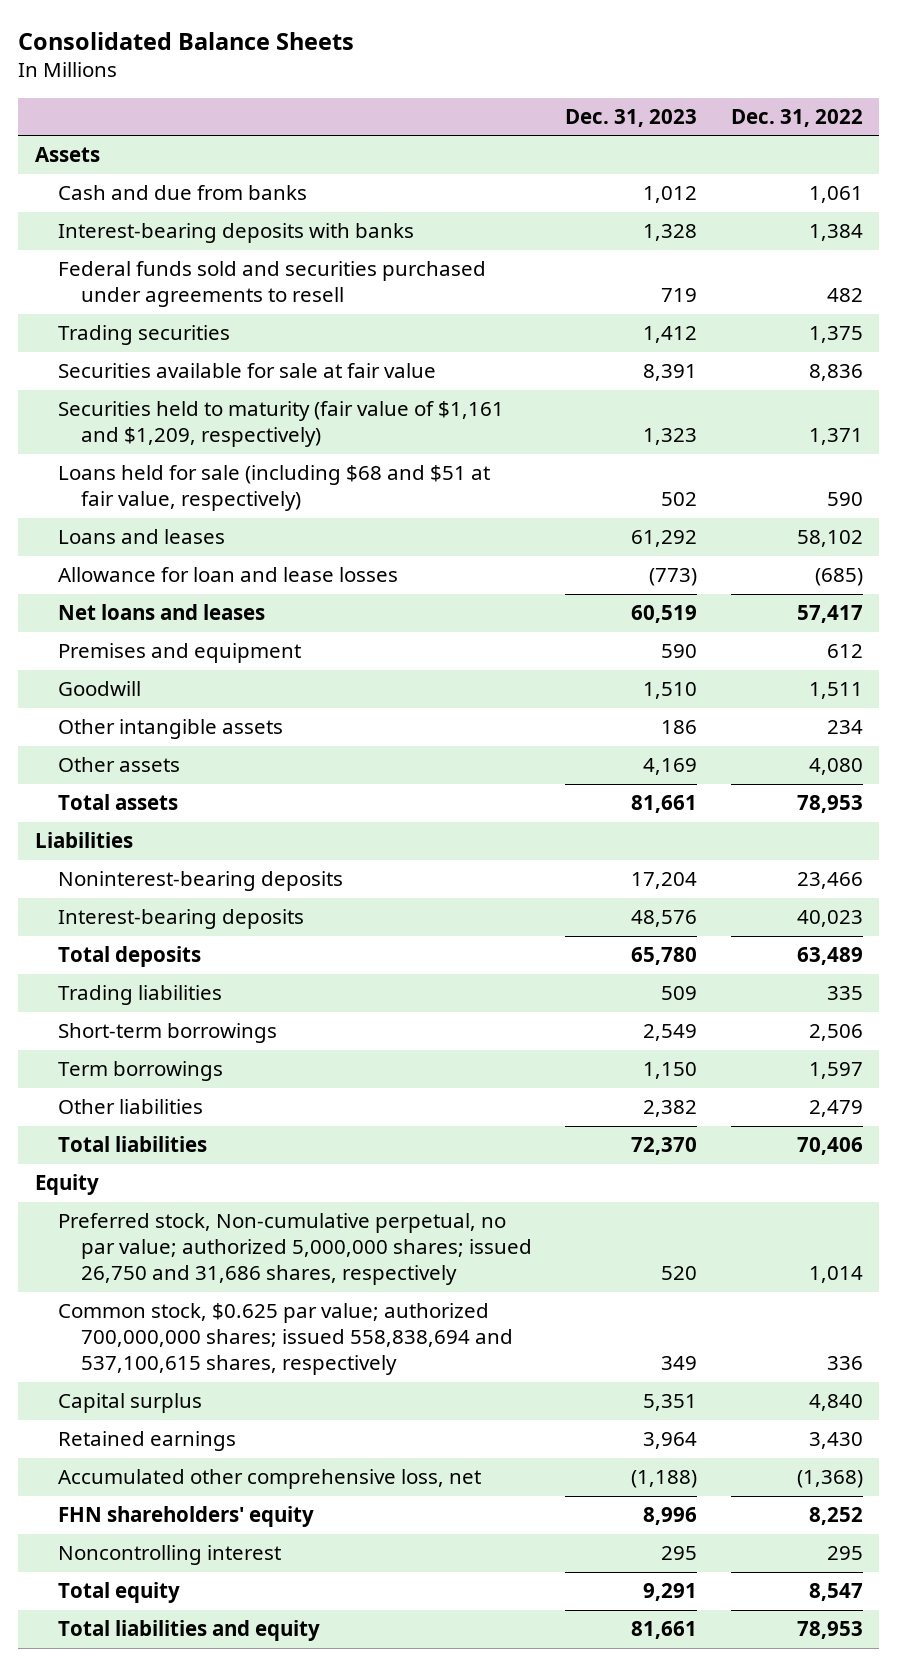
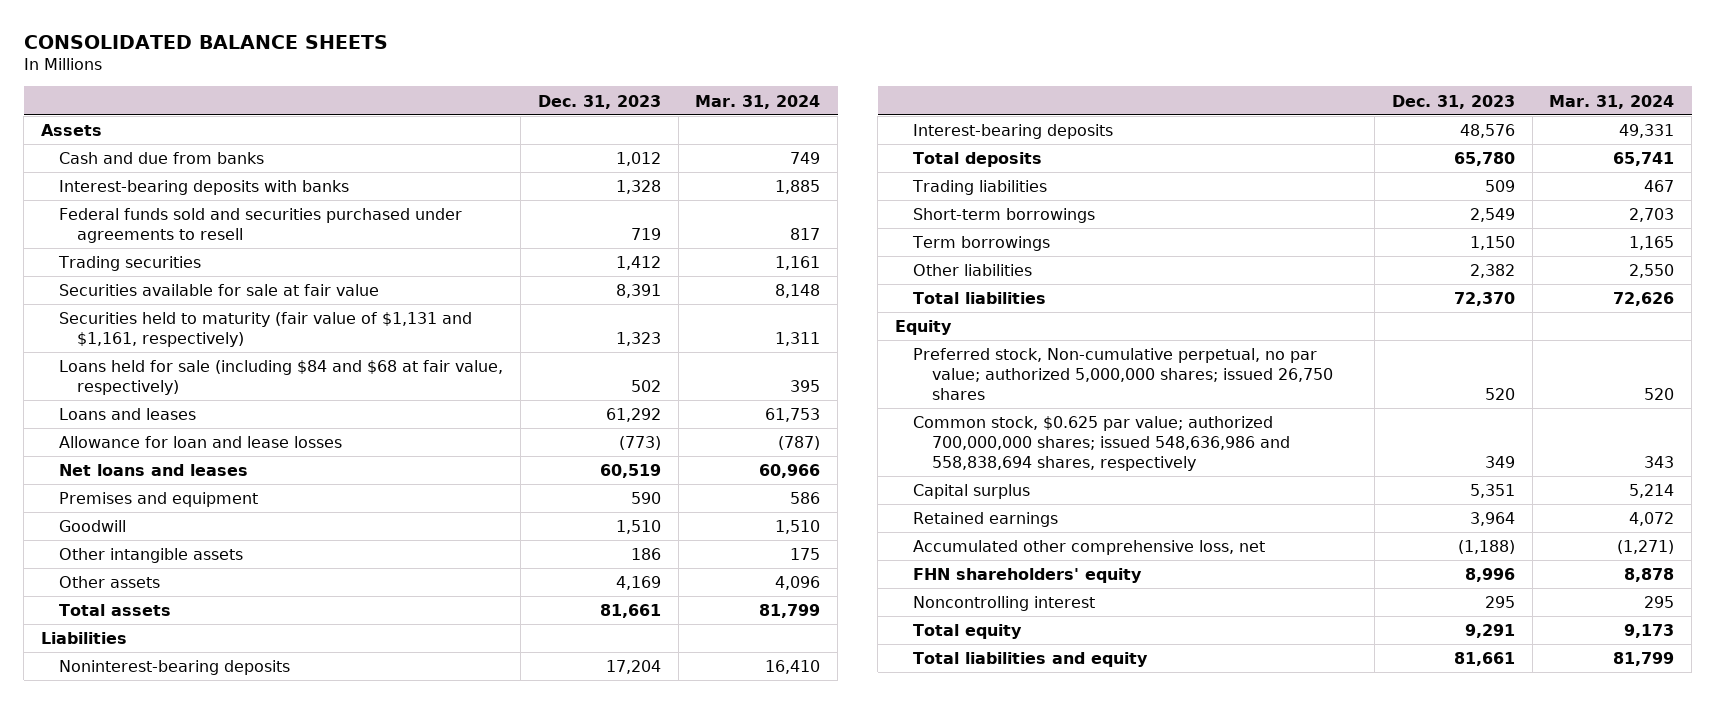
- Consolidated Balance Sheets
+ CONSOLIDATED BALANCE SHEETS
- | Dec. 31, 2023 | Dec. 31, 2022
+ | Dec. 31, 2023 | Mar. 31, 2024
- Securities held to maturity (fair value of $1,161 and $1,209, respectively) | 1,323 | 1,371
- Loans held for sale (including $68 and $51 at fair value, respectively) | 502 | 590
+ Securities held to maturity (fair value of $1,131 and $1,161, respectively) | 1,323 | 1,311
+ Loans held for sale (including $84 and $68 at fair value, respectively) | 502 | 395
- Preferred stock, Non-cumulative perpetual, no par value; authorized 5,000,000 shares; issued 26,750 and 31,686 shares, respectively | 520 | 1,014
- Common stock, $0.625 par value; authorized 700,000,000 shares; issued 558,838,694 and 537,100,615 shares, respectively | 349 | 336
+ Preferred stock, Non-cumulative perpetual, no par value; authorized 5,000,000 shares; issued 26,750 shares | 520 | 520
+ Common stock, $0.625 par value; authorized 700,000,000 shares; issued 548,636,986 and 558,838,694 shares, respectively | 349 | 343

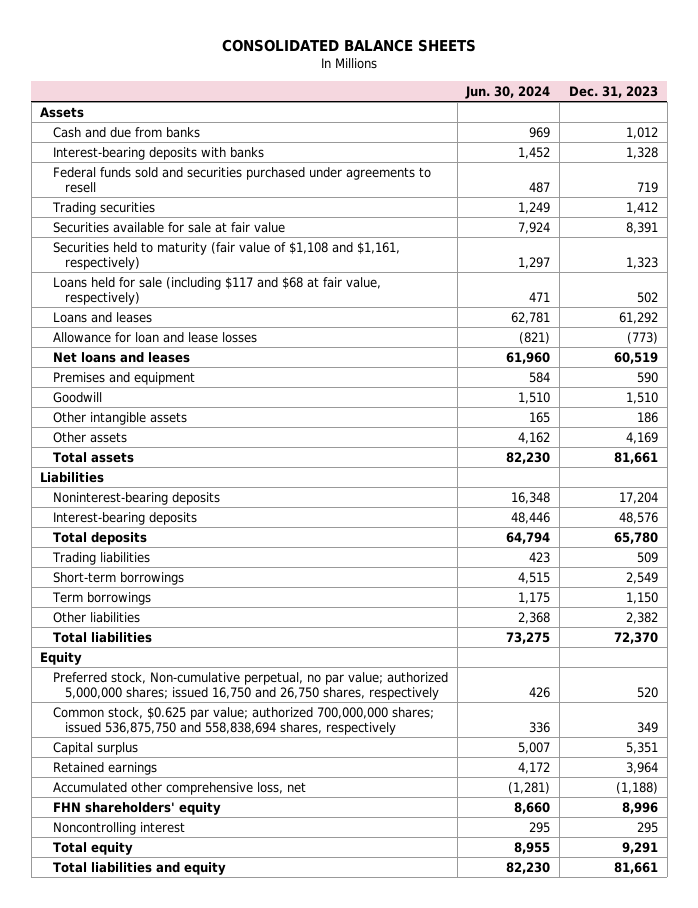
- | Dec. 31, 2023 | Mar. 31, 2024
+ | Jun. 30, 2024 | Dec. 31, 2023
- Securities held to maturity (fair value of $1,131 and $1,161, respectively) | 1,323 | 1,311
- Loans held for sale (including $84 and $68 at fair value, respectively) | 502 | 395
+ Securities held to maturity (fair value of $1,108 and $1,161, respectively) | 1,297 | 1,323
+ Loans held for sale (including $117 and $68 at fair value, respectively) | 471 | 502
- Preferred stock, Non-cumulative perpetual, no par value; authorized 5,000,000 shares; issued 26,750 shares | 520 | 520
- Common stock, $0.625 par value; authorized 700,000,000 shares; issued 548,636,986 and 558,838,694 shares, respectively | 349 | 343
+ Preferred stock, Non-cumulative perpetual, no par value; authorized 5,000,000 shares; issued 16,750 and 26,750 shares, respectively | 426 | 520
+ Common stock, $0.625 par value; authorized 700,000,000 shares; issued 536,875,750 and 558,838,694 shares, respectively | 336 | 349

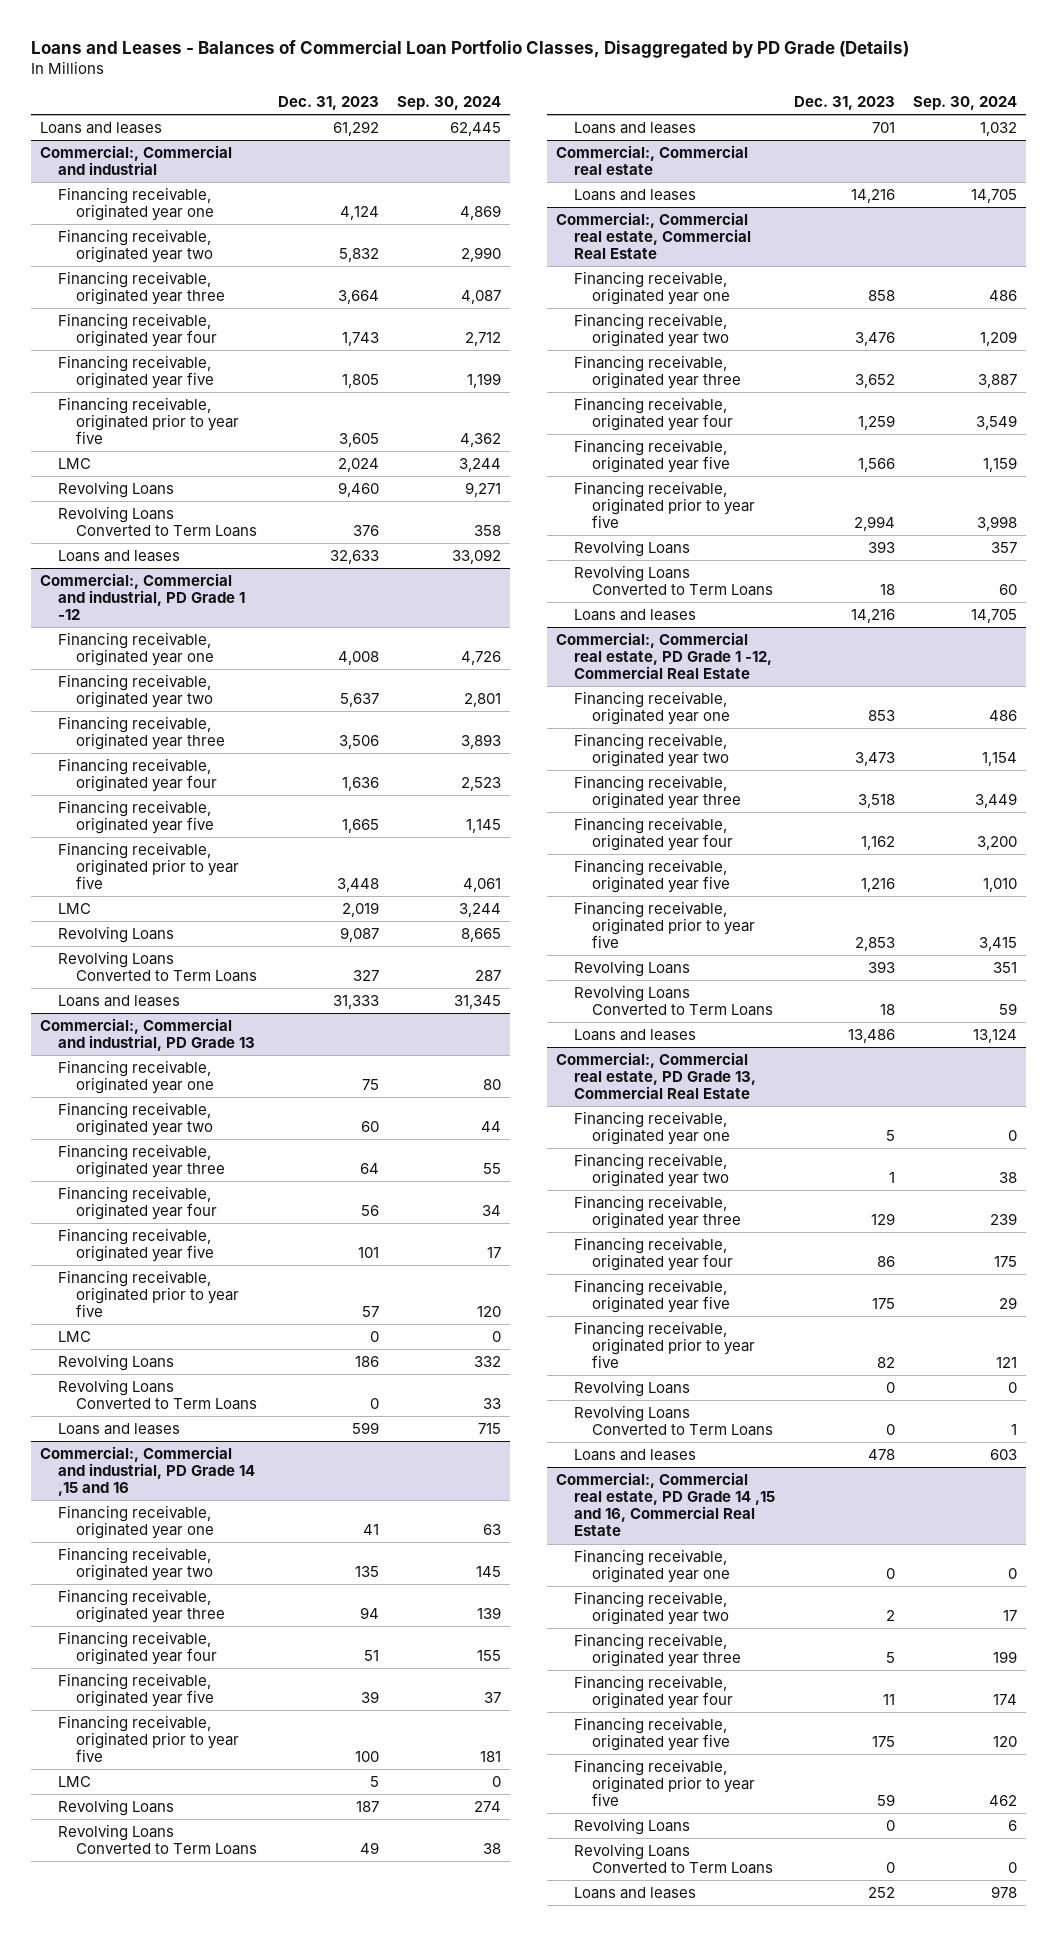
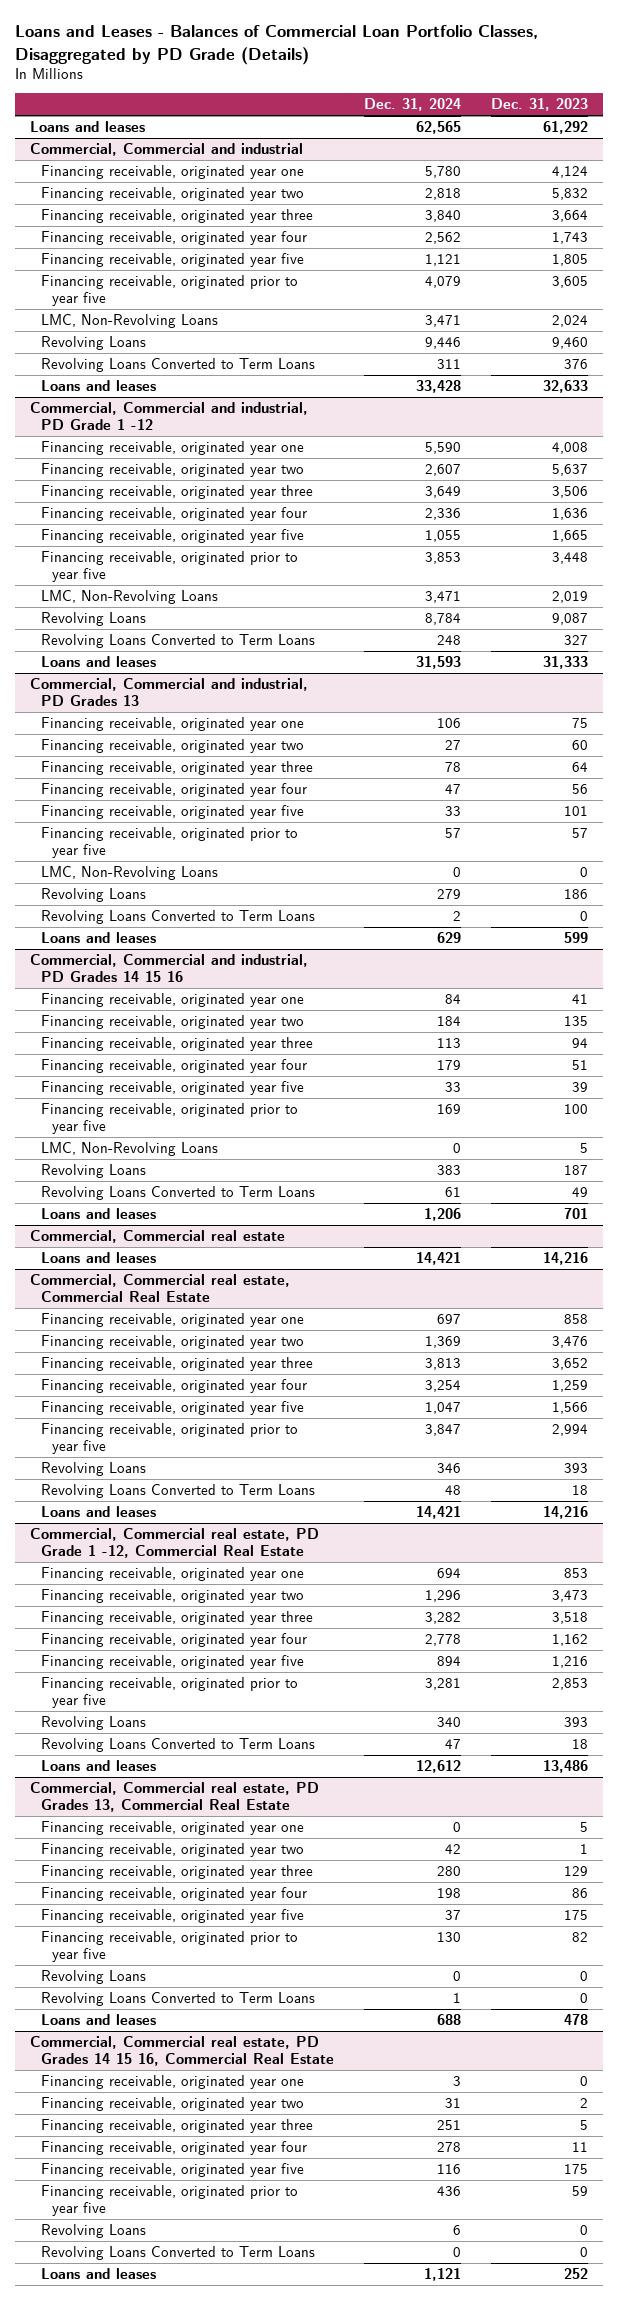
- | Dec. 31, 2023 | Sep. 30, 2024
+ | Dec. 31, 2024 | Dec. 31, 2023
- Commercial:, Commercial and industrial
+ Commercial, Commercial and industrial
- LMC | 2,024 | 3,244
+ LMC, Non-Revolving Loans | 3,471 | 2,024
- Commercial:, Commercial and industrial, PD Grade 1 -12
+ Commercial, Commercial and industrial, PD Grade 1 -12
- LMC | 2,019 | 3,244
+ LMC, Non-Revolving Loans | 3,471 | 2,019
- Commercial:, Commercial and industrial, PD Grade 13
+ Commercial, Commercial and industrial, PD Grades 13
- LMC | 0 | 0
+ LMC, Non-Revolving Loans | 0 | 0
- Commercial:, Commercial and industrial, PD Grade 14 ,15 and 16
+ Commercial, Commercial and industrial, PD Grades 14 15 16
- LMC | 5 | 0
+ LMC, Non-Revolving Loans | 0 | 5
- Commercial:, Commercial real estate
+ Commercial, Commercial real estate
- Commercial:, Commercial real estate, Commercial Real Estate
+ Commercial, Commercial real estate, Commercial Real Estate
- Commercial:, Commercial real estate, PD Grade 1 -12, Commercial Real Estate
+ Commercial, Commercial real estate, PD Grade 1 -12, Commercial Real Estate
- Commercial:, Commercial real estate, PD Grade 13, Commercial Real Estate
+ Commercial, Commercial real estate, PD Grades 13, Commercial Real Estate
- Commercial:, Commercial real estate, PD Grade 14 ,15 and 16, Commercial Real Estate
+ Commercial, Commercial real estate, PD Grades 14 15 16, Commercial Real Estate

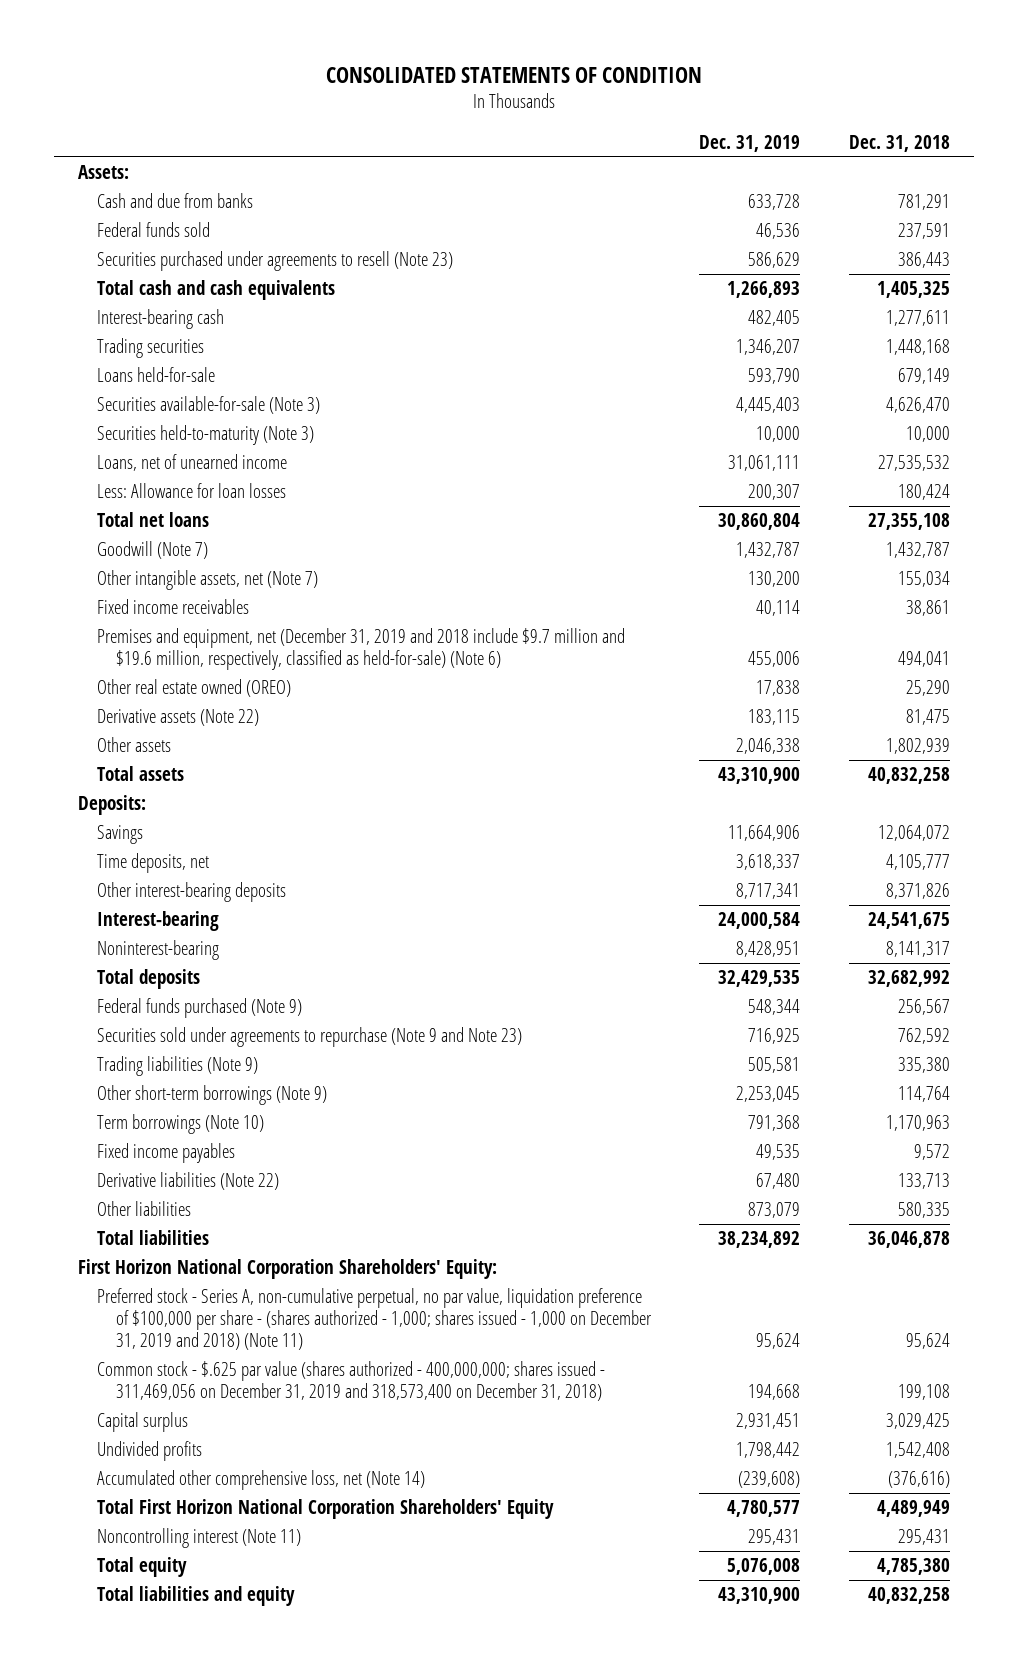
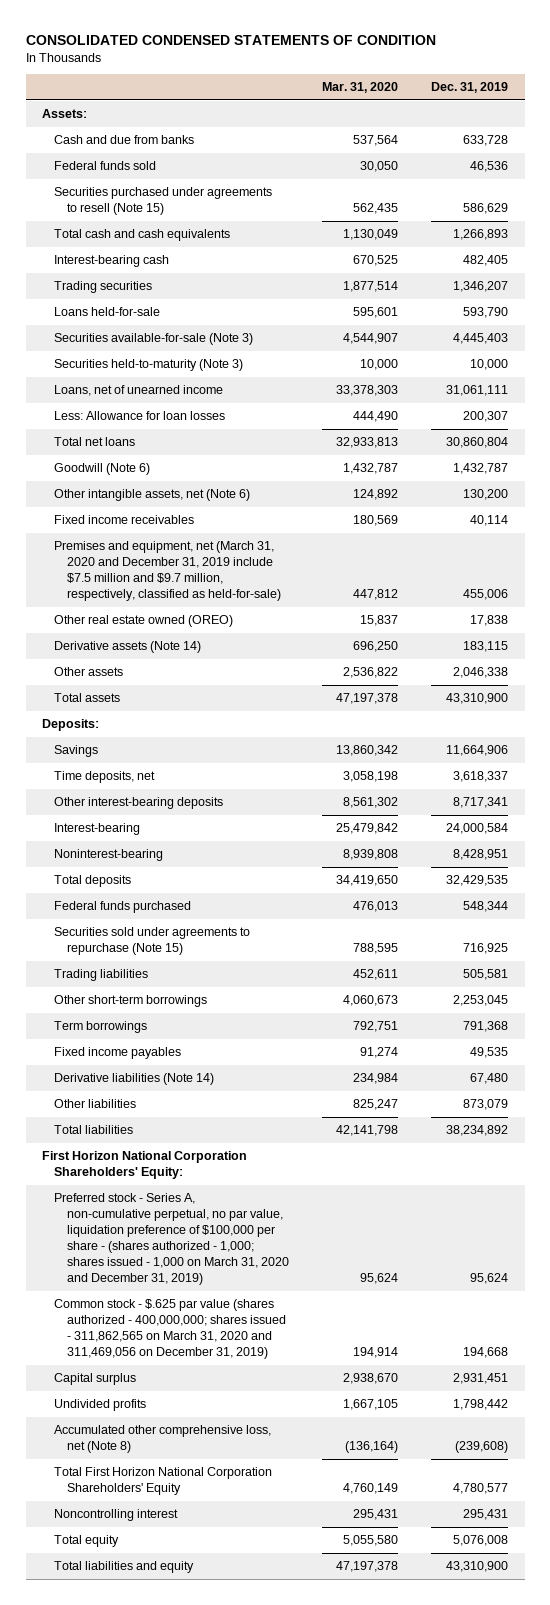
- CONSOLIDATED STATEMENTS OF CONDITION
+ CONSOLIDATED CONDENSED STATEMENTS OF CONDITION
- | Dec. 31, 2019 | Dec. 31, 2018
+ | Mar. 31, 2020 | Dec. 31, 2019
- Securities purchased under agreements to resell (Note 23) | 586,629 | 386,443
+ Securities purchased under agreements to resell (Note 15) | 562,435 | 586,629
- Goodwill (Note 7) | 1,432,787 | 1,432,787
- Other intangible assets, net (Note 7) | 130,200 | 155,034
+ Goodwill (Note 6) | 1,432,787 | 1,432,787
+ Other intangible assets, net (Note 6) | 124,892 | 130,200
- Premises and equipment, net (December 31, 2019 and 2018 include $9.7 million and $19.6 million, respectively, classified as held-for-sale) (Note 6) | 455,006 | 494,041
+ Premises and equipment, net (March 31, 2020 and December 31, 2019 include $7.5 million and $9.7 million, respectively, classified as held-for-sale) | 447,812 | 455,006
- Derivative assets (Note 22) | 183,115 | 81,475
+ Derivative assets (Note 14) | 696,250 | 183,115
- Federal funds purchased (Note 9) | 548,344 | 256,567
- Securities sold under agreements to repurchase (Note 9 and Note 23) | 716,925 | 762,592
- Trading liabilities (Note 9) | 505,581 | 335,380
- Other short-term borrowings (Note 9) | 2,253,045 | 114,764
- Term borrowings (Note 10) | 791,368 | 1,170,963
+ Federal funds purchased | 476,013 | 548,344
+ Securities sold under agreements to repurchase (Note 15) | 788,595 | 716,925
+ Trading liabilities | 452,611 | 505,581
+ Other short-term borrowings | 4,060,673 | 2,253,045
+ Term borrowings | 792,751 | 791,368
- Derivative liabilities (Note 22) | 67,480 | 133,713
+ Derivative liabilities (Note 14) | 234,984 | 67,480
- Preferred stock - Series A, non-cumulative perpetual, no par value, liquidation preference of $100,000 per share - (shares authorized - 1,000; shares issued - 1,000 on December 31, 2019 and 2018) (Note 11) | 95,624 | 95,624
- Common stock - $.625 par value (shares authorized - 400,000,000; shares issued - 311,469,056 on December 31, 2019 and 318,573,400 on December 31, 2018) | 194,668 | 199,108
+ Preferred stock - Series A, non-cumulative perpetual, no par value, liquidation preference of $100,000 per share - (shares authorized - 1,000; shares issued - 1,000 on March 31, 2020 and December 31, 2019) | 95,624 | 95,624
+ Common stock - $.625 par value (shares authorized - 400,000,000; shares issued - 311,862,565 on March 31, 2020 and 311,469,056 on December 31, 2019) | 194,914 | 194,668
- Accumulated other comprehensive loss, net (Note 14) | (239,608) | (376,616)
+ Accumulated other comprehensive loss, net (Note 8) | (136,164) | (239,608)
- Noncontrolling interest (Note 11) | 295,431 | 295,431
+ Noncontrolling interest | 295,431 | 295,431

